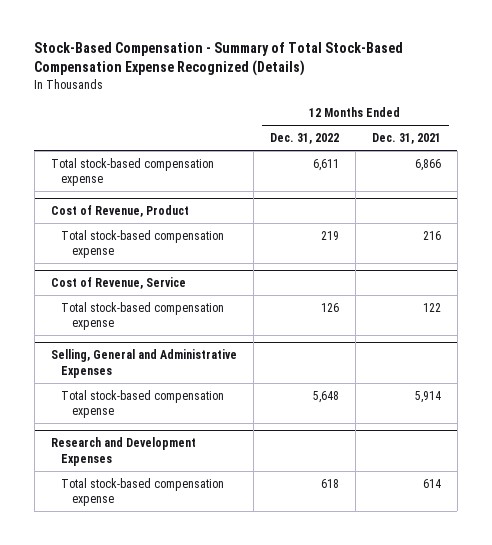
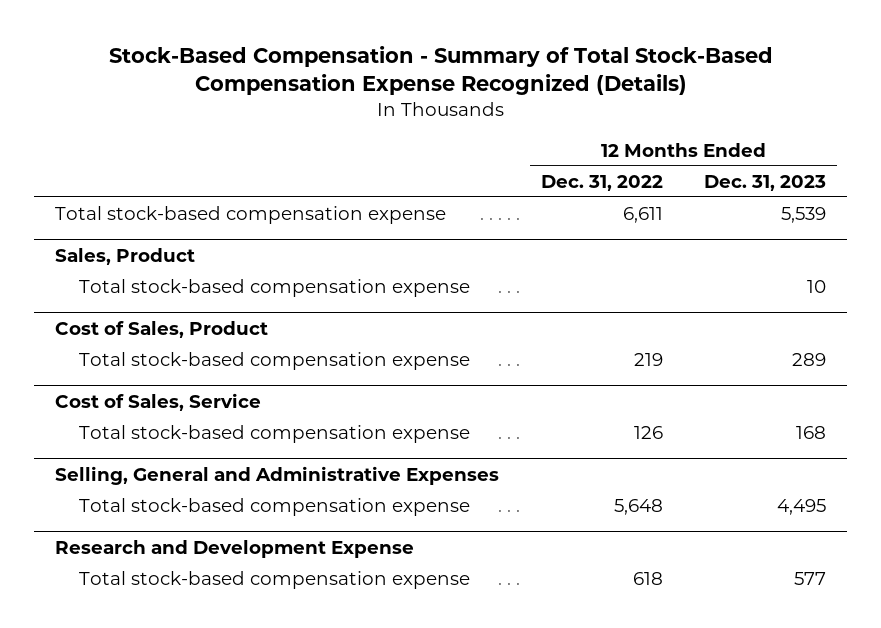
- | 12 Months Ended Dec. 31, 2022 | 12 Months Ended Dec. 31, 2021
+ | 12 Months Ended Dec. 31, 2022 | 12 Months Ended Dec. 31, 2023
- Cost of Revenue, Product
+ Sales, Product
+ Total stock-based compensation expense | | 10
+ Cost of Sales, Product
- Cost of Revenue, Service
+ Cost of Sales, Service
- Research and Development Expenses
+ Research and Development Expense

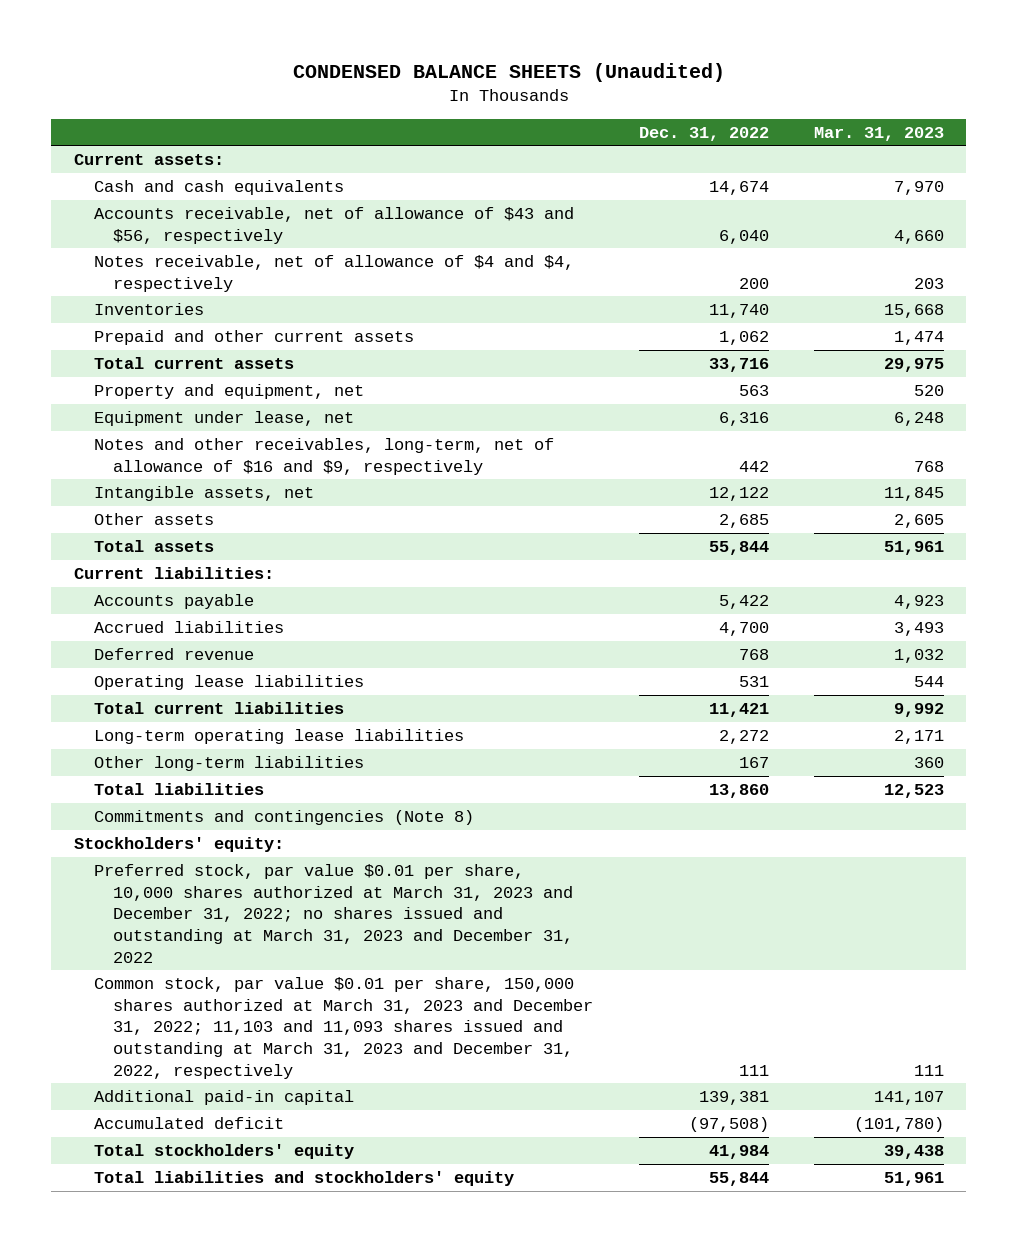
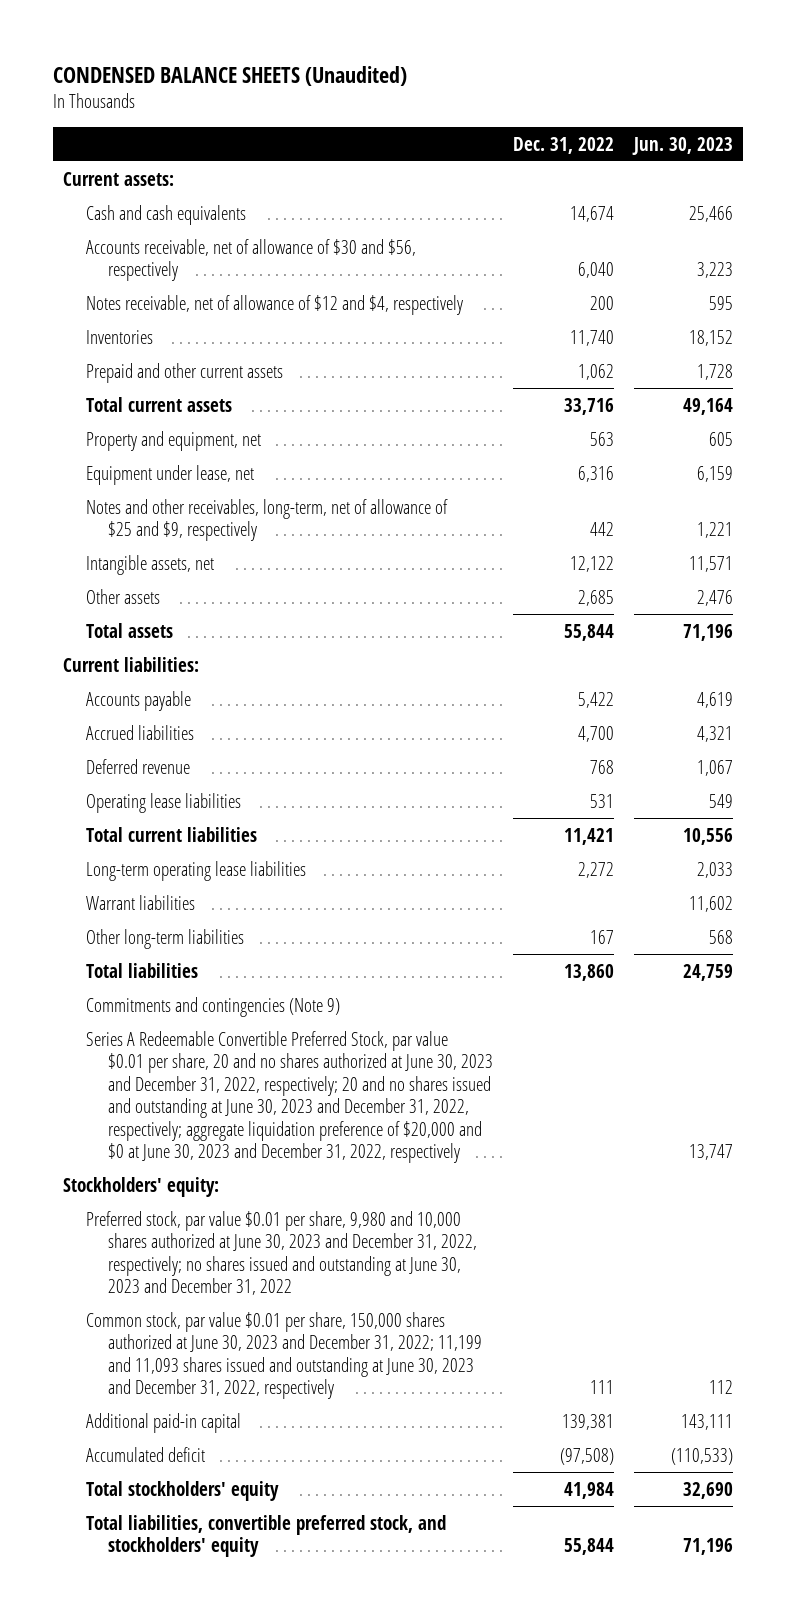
- | Dec. 31, 2022 | Mar. 31, 2023
+ | Dec. 31, 2022 | Jun. 30, 2023
- Accounts receivable, net of allowance of $43 and $56, respectively | 6,040 | 4,660
- Notes receivable, net of allowance of $4 and $4, respectively | 200 | 203
+ Accounts receivable, net of allowance of $30 and $56, respectively | 6,040 | 3,223
+ Notes receivable, net of allowance of $12 and $4, respectively | 200 | 595
- Notes and other receivables, long-term, net of allowance of $16 and $9, respectively | 442 | 768
+ Notes and other receivables, long-term, net of allowance of $25 and $9, respectively | 442 | 1,221
+ Warrant liabilities | | 11,602
- Commitments and contingencies (Note 8)
+ Commitments and contingencies (Note 9)
+ Series A Redeemable Convertible Preferred Stock, par value $0.01 per share, 20 and no shares authorized at June 30, 2023 and December 31, 2022, respectively; 20 and no shares issued and outstanding at June 30, 2023 and December 31, 2022, respectively; aggregate liquidation preference of $20,000 and $0 at June 30, 2023 and December 31, 2022, respectively | | 13,747
- Preferred stock, par value $0.01 per share, 10,000 shares authorized at March 31, 2023 and December 31, 2022; no shares issued and outstanding at March 31, 2023 and December 31, 2022
- Common stock, par value $0.01 per share, 150,000 shares authorized at March 31, 2023 and December 31, 2022; 11,103 and 11,093 shares issued and outstanding at March 31, 2023 and December 31, 2022, respectively | 111 | 111
+ Preferred stock, par value $0.01 per share, 9,980 and 10,000 shares authorized at June 30, 2023 and December 31, 2022, respectively; no shares issued and outstanding at June 30, 2023 and December 31, 2022
+ Common stock, par value $0.01 per share, 150,000 shares authorized at June 30, 2023 and December 31, 2022; 11,199 and 11,093 shares issued and outstanding at June 30, 2023 and December 31, 2022, respectively | 111 | 112
- Total liabilities and stockholders' equity | 55,844 | 51,961
+ Total liabilities, convertible preferred stock, and stockholders' equity | 55,844 | 71,196

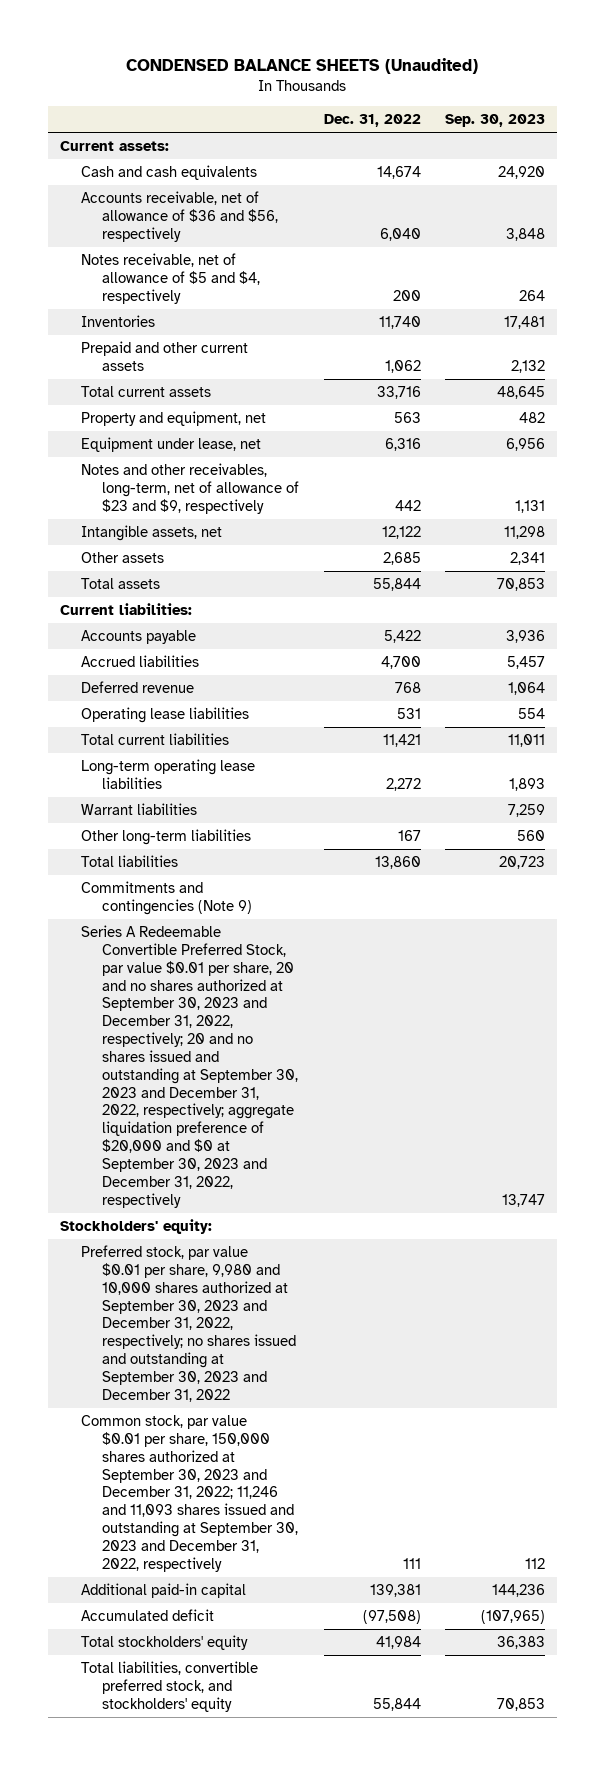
- | Dec. 31, 2022 | Jun. 30, 2023
+ | Dec. 31, 2022 | Sep. 30, 2023
- Accounts receivable, net of allowance of $30 and $56, respectively | 6,040 | 3,223
- Notes receivable, net of allowance of $12 and $4, respectively | 200 | 595
+ Accounts receivable, net of allowance of $36 and $56, respectively | 6,040 | 3,848
+ Notes receivable, net of allowance of $5 and $4, respectively | 200 | 264
- Notes and other receivables, long-term, net of allowance of $25 and $9, respectively | 442 | 1,221
+ Notes and other receivables, long-term, net of allowance of $23 and $9, respectively | 442 | 1,131
- Series A Redeemable Convertible Preferred Stock, par value $0.01 per share, 20 and no shares authorized at June 30, 2023 and December 31, 2022, respectively; 20 and no shares issued and outstanding at June 30, 2023 and December 31, 2022, respectively; aggregate liquidation preference of $20,000 and $0 at June 30, 2023 and December 31, 2022, respectively | | 13,747
+ Series A Redeemable Convertible Preferred Stock, par value $0.01 per share, 20 and no shares authorized at September 30, 2023 and December 31, 2022, respectively; 20 and no shares issued and outstanding at September 30, 2023 and December 31, 2022, respectively; aggregate liquidation preference of $20,000 and $0 at September 30, 2023 and December 31, 2022, respectively | | 13,747
- Preferred stock, par value $0.01 per share, 9,980 and 10,000 shares authorized at June 30, 2023 and December 31, 2022, respectively; no shares issued and outstanding at June 30, 2023 and December 31, 2022
- Common stock, par value $0.01 per share, 150,000 shares authorized at June 30, 2023 and December 31, 2022; 11,199 and 11,093 shares issued and outstanding at June 30, 2023 and December 31, 2022, respectively | 111 | 112
+ Preferred stock, par value $0.01 per share, 9,980 and 10,000 shares authorized at September 30, 2023 and December 31, 2022, respectively; no shares issued and outstanding at September 30, 2023 and December 31, 2022
+ Common stock, par value $0.01 per share, 150,000 shares authorized at September 30, 2023 and December 31, 2022; 11,246 and 11,093 shares issued and outstanding at September 30, 2023 and December 31, 2022, respectively | 111 | 112

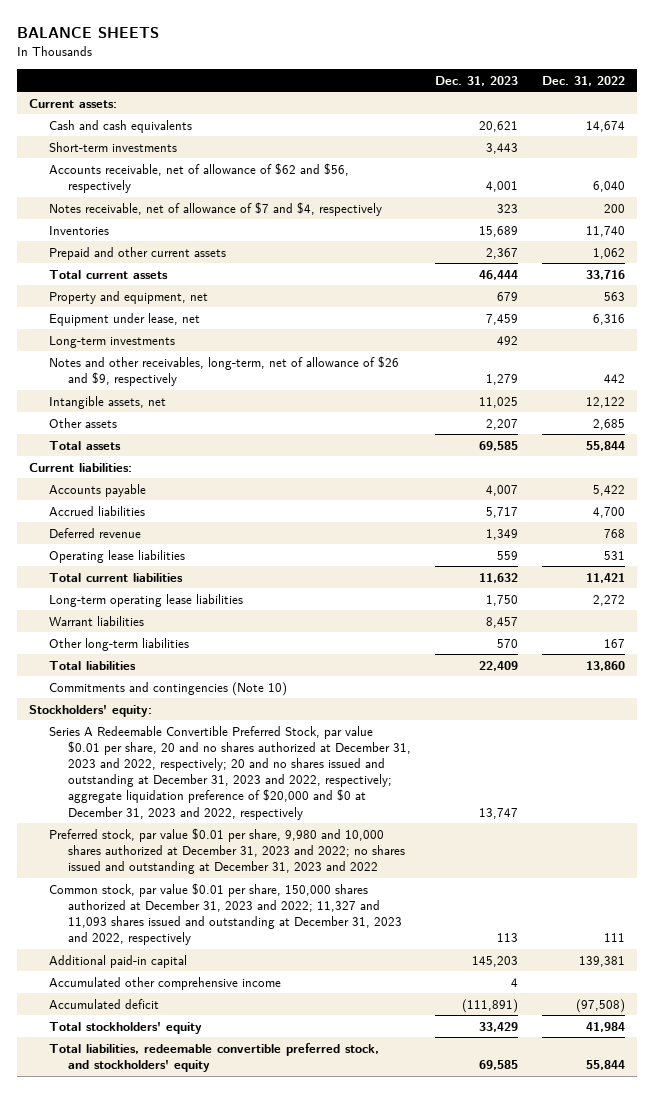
- CONDENSED BALANCE SHEETS (Unaudited)
+ BALANCE SHEETS
- | Dec. 31, 2022 | Sep. 30, 2023
+ | Dec. 31, 2023 | Dec. 31, 2022
- Accounts receivable, net of allowance of $36 and $56, respectively | 6,040 | 3,848
- Notes receivable, net of allowance of $5 and $4, respectively | 200 | 264
+ Short-term investments | 3,443 |
+ Accounts receivable, net of allowance of $62 and $56, respectively | 4,001 | 6,040
+ Notes receivable, net of allowance of $7 and $4, respectively | 323 | 200
- Notes and other receivables, long-term, net of allowance of $23 and $9, respectively | 442 | 1,131
+ Long-term investments | 492 |
+ Notes and other receivables, long-term, net of allowance of $26 and $9, respectively | 1,279 | 442
- Commitments and contingencies (Note 9)
- Series A Redeemable Convertible Preferred Stock, par value $0.01 per share, 20 and no shares authorized at September 30, 2023 and December 31, 2022, respectively; 20 and no shares issued and outstanding at September 30, 2023 and December 31, 2022, respectively; aggregate liquidation preference of $20,000 and $0 at September 30, 2023 and December 31, 2022, respectively | | 13,747
+ Commitments and contingencies (Note 10)
- Preferred stock, par value $0.01 per share, 9,980 and 10,000 shares authorized at September 30, 2023 and December 31, 2022, respectively; no shares issued and outstanding at September 30, 2023 and December 31, 2022
- Common stock, par value $0.01 per share, 150,000 shares authorized at September 30, 2023 and December 31, 2022; 11,246 and 11,093 shares issued and outstanding at September 30, 2023 and December 31, 2022, respectively | 111 | 112
+ Series A Redeemable Convertible Preferred Stock, par value $0.01 per share, 20 and no shares authorized at December 31, 2023 and 2022, respectively; 20 and no shares issued and outstanding at December 31, 2023 and 2022, respectively; aggregate liquidation preference of $20,000 and $0 at December 31, 2023 and 2022, respectively | 13,747 |
+ Preferred stock, par value $0.01 per share, 9,980 and 10,000 shares authorized at December 31, 2023 and 2022; no shares issued and outstanding at December 31, 2023 and 2022
+ Common stock, par value $0.01 per share, 150,000 shares authorized at December 31, 2023 and 2022; 11,327 and 11,093 shares issued and outstanding at December 31, 2023 and 2022, respectively | 113 | 111
+ Accumulated other comprehensive income | 4 |
- Total liabilities, convertible preferred stock, and stockholders' equity | 55,844 | 70,853
+ Total liabilities, redeemable convertible preferred stock, and stockholders' equity | 69,585 | 55,844

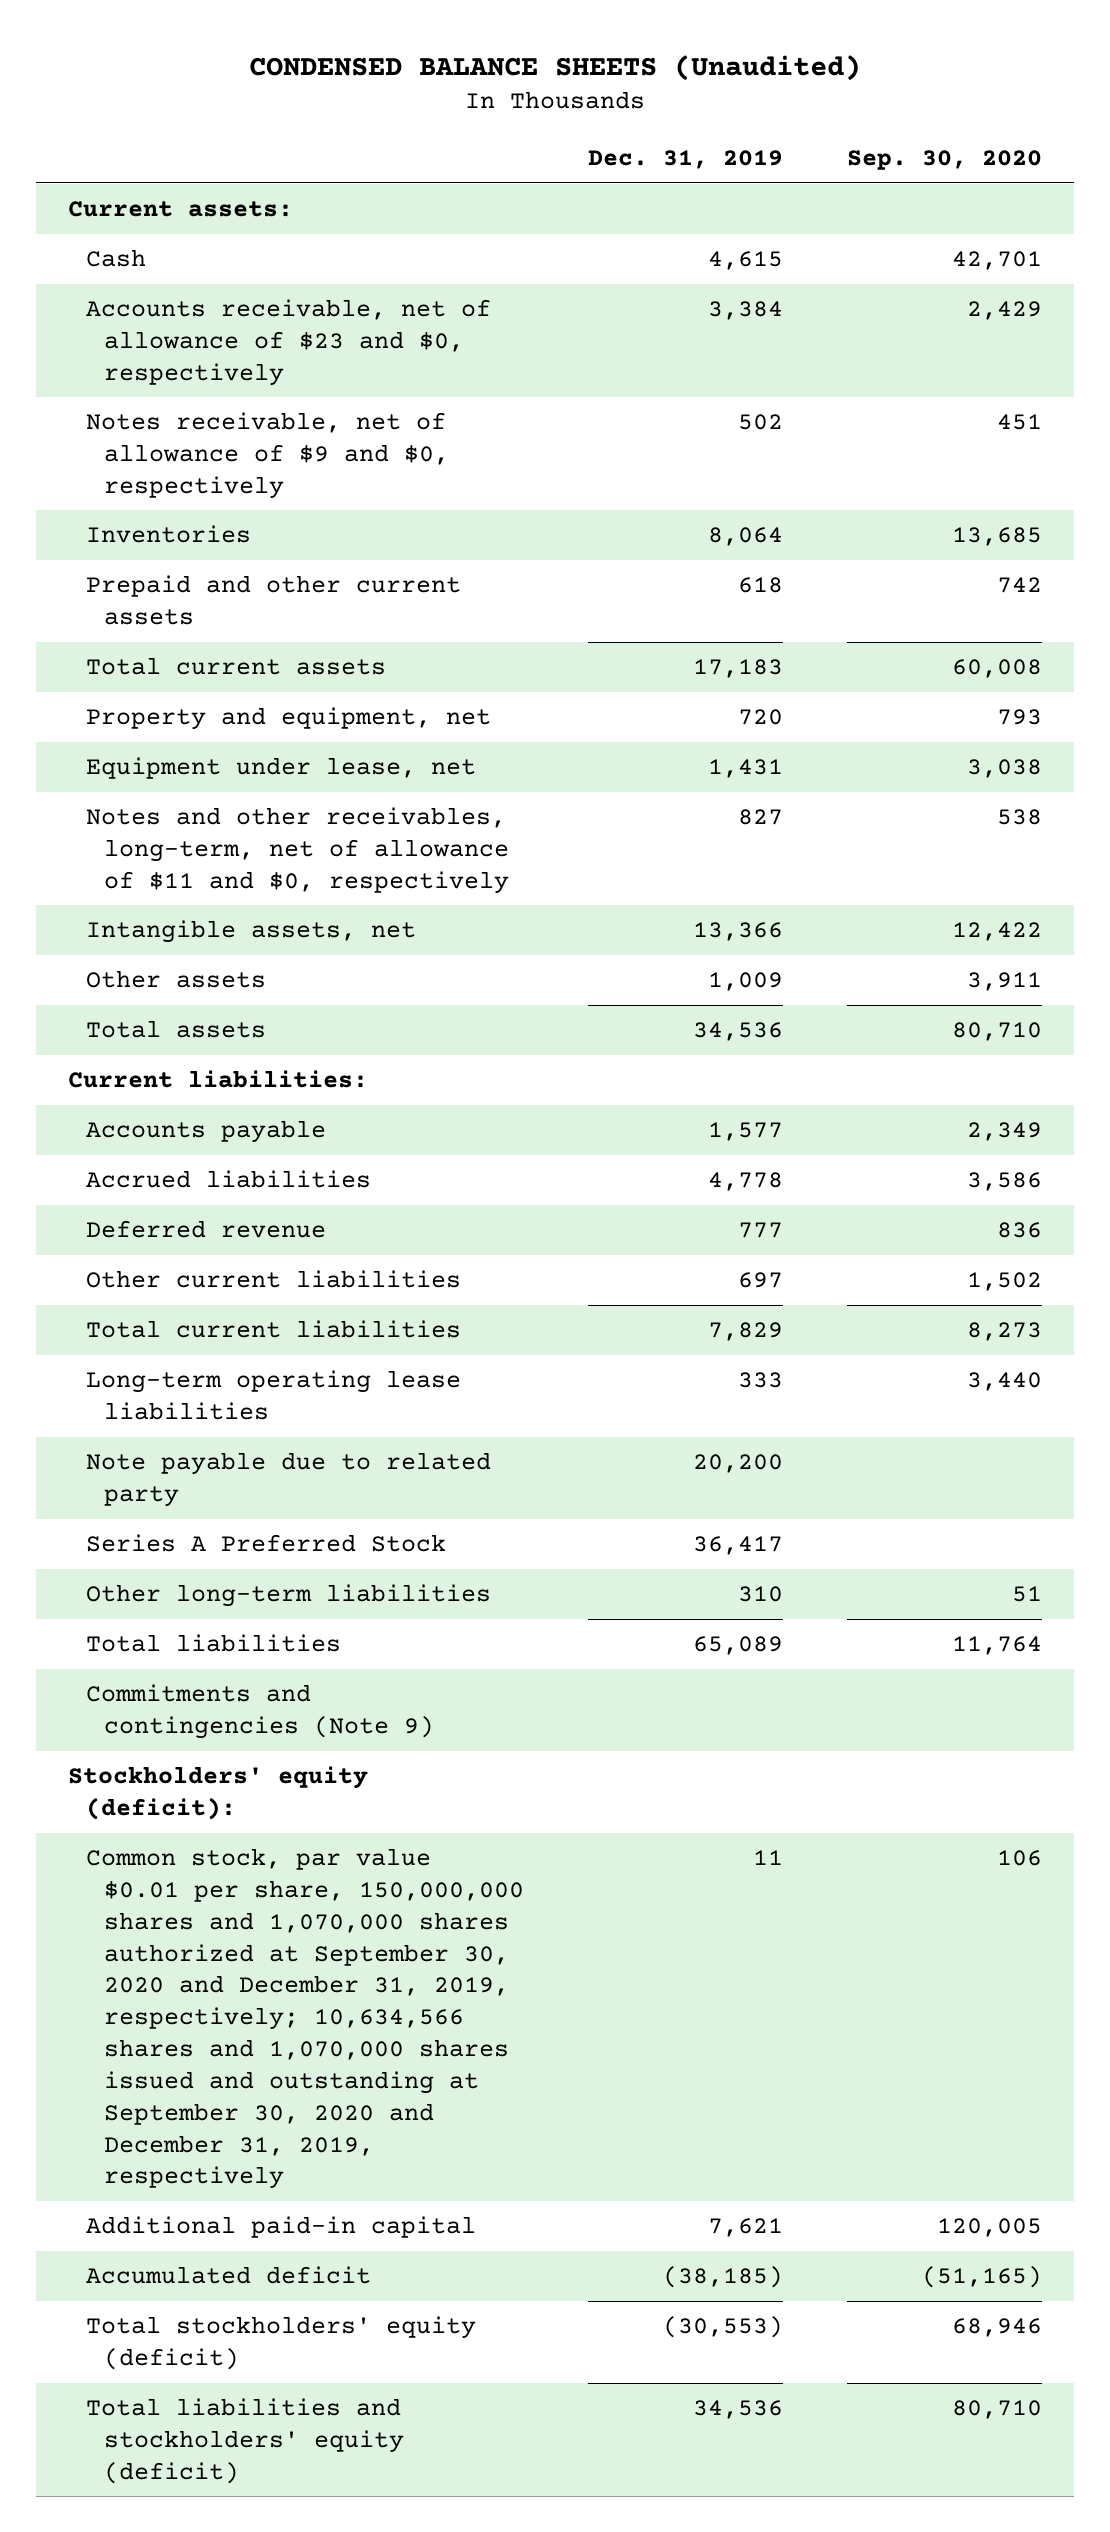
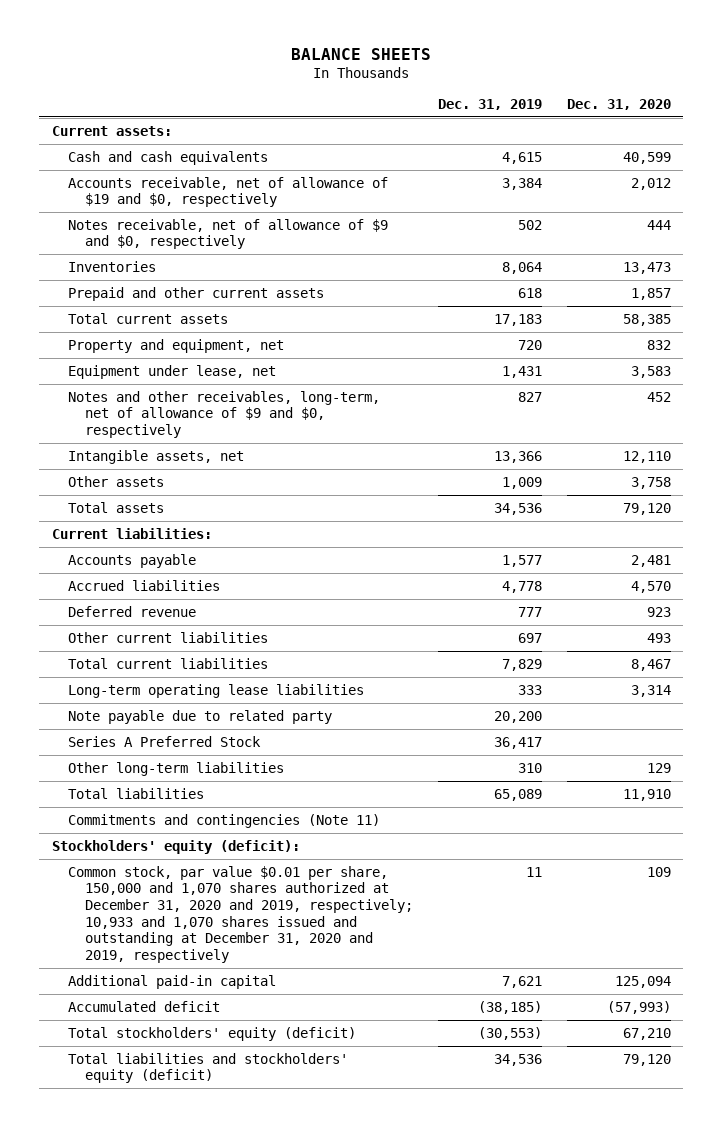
- CONDENSED BALANCE SHEETS (Unaudited)
+ BALANCE SHEETS
- | Dec. 31, 2019 | Sep. 30, 2020
+ | Dec. 31, 2019 | Dec. 31, 2020
- Cash | 4,615 | 42,701
- Accounts receivable, net of allowance of $23 and $0, respectively | 3,384 | 2,429
+ Cash and cash equivalents | 4,615 | 40,599
+ Accounts receivable, net of allowance of $19 and $0, respectively | 3,384 | 2,012
- Notes and other receivables, long-term, net of allowance of $11 and $0, respectively | 827 | 538
+ Notes and other receivables, long-term, net of allowance of $9 and $0, respectively | 827 | 452
- Commitments and contingencies (Note 9)
+ Commitments and contingencies (Note 11)
- Common stock, par value $0.01 per share, 150,000,000 shares and 1,070,000 shares authorized at September 30, 2020 and December 31, 2019, respectively; 10,634,566 shares and 1,070,000 shares issued and outstanding at September 30, 2020 and December 31, 2019, respectively | 11 | 106
+ Common stock, par value $0.01 per share, 150,000 and 1,070 shares authorized at December 31, 2020 and 2019, respectively; 10,933 and 1,070 shares issued and outstanding at December 31, 2020 and 2019, respectively | 11 | 109

